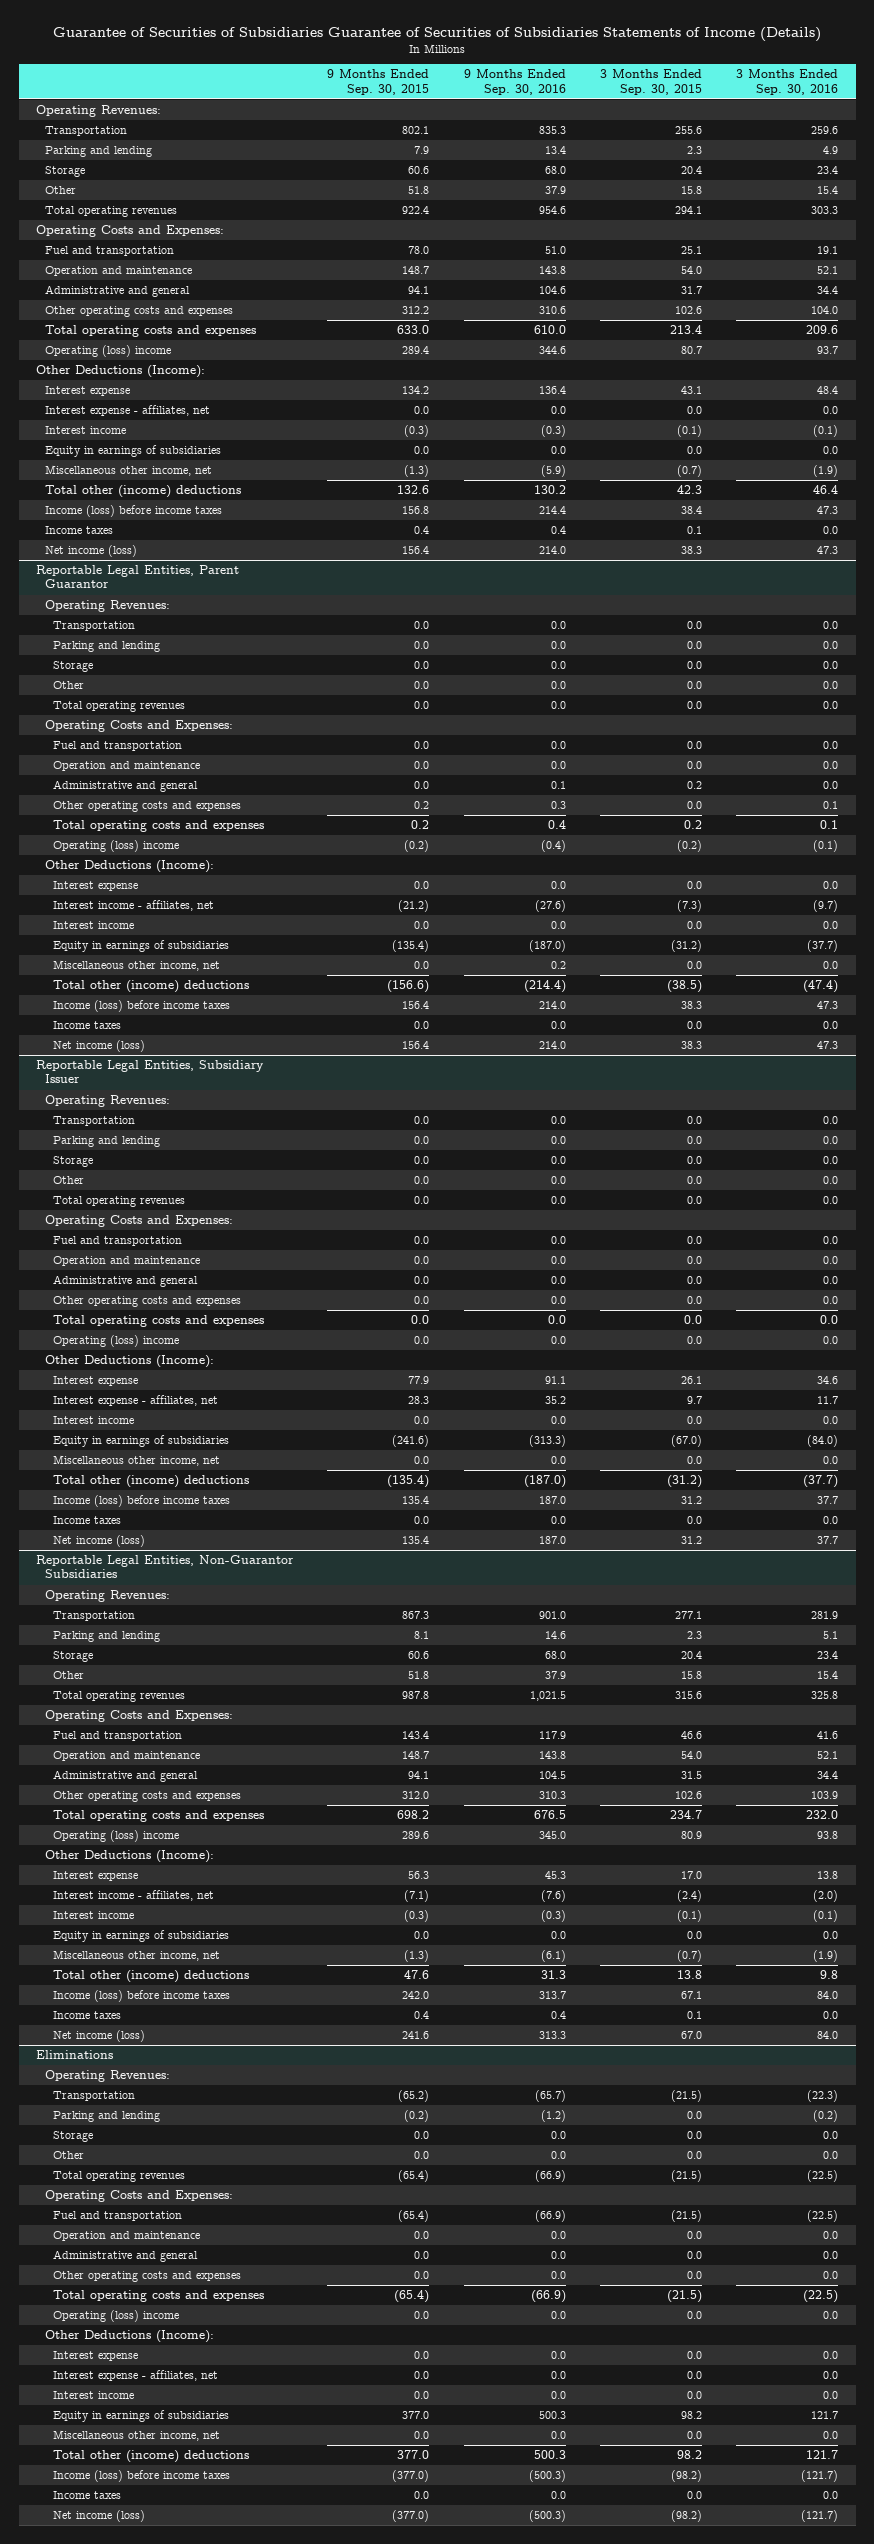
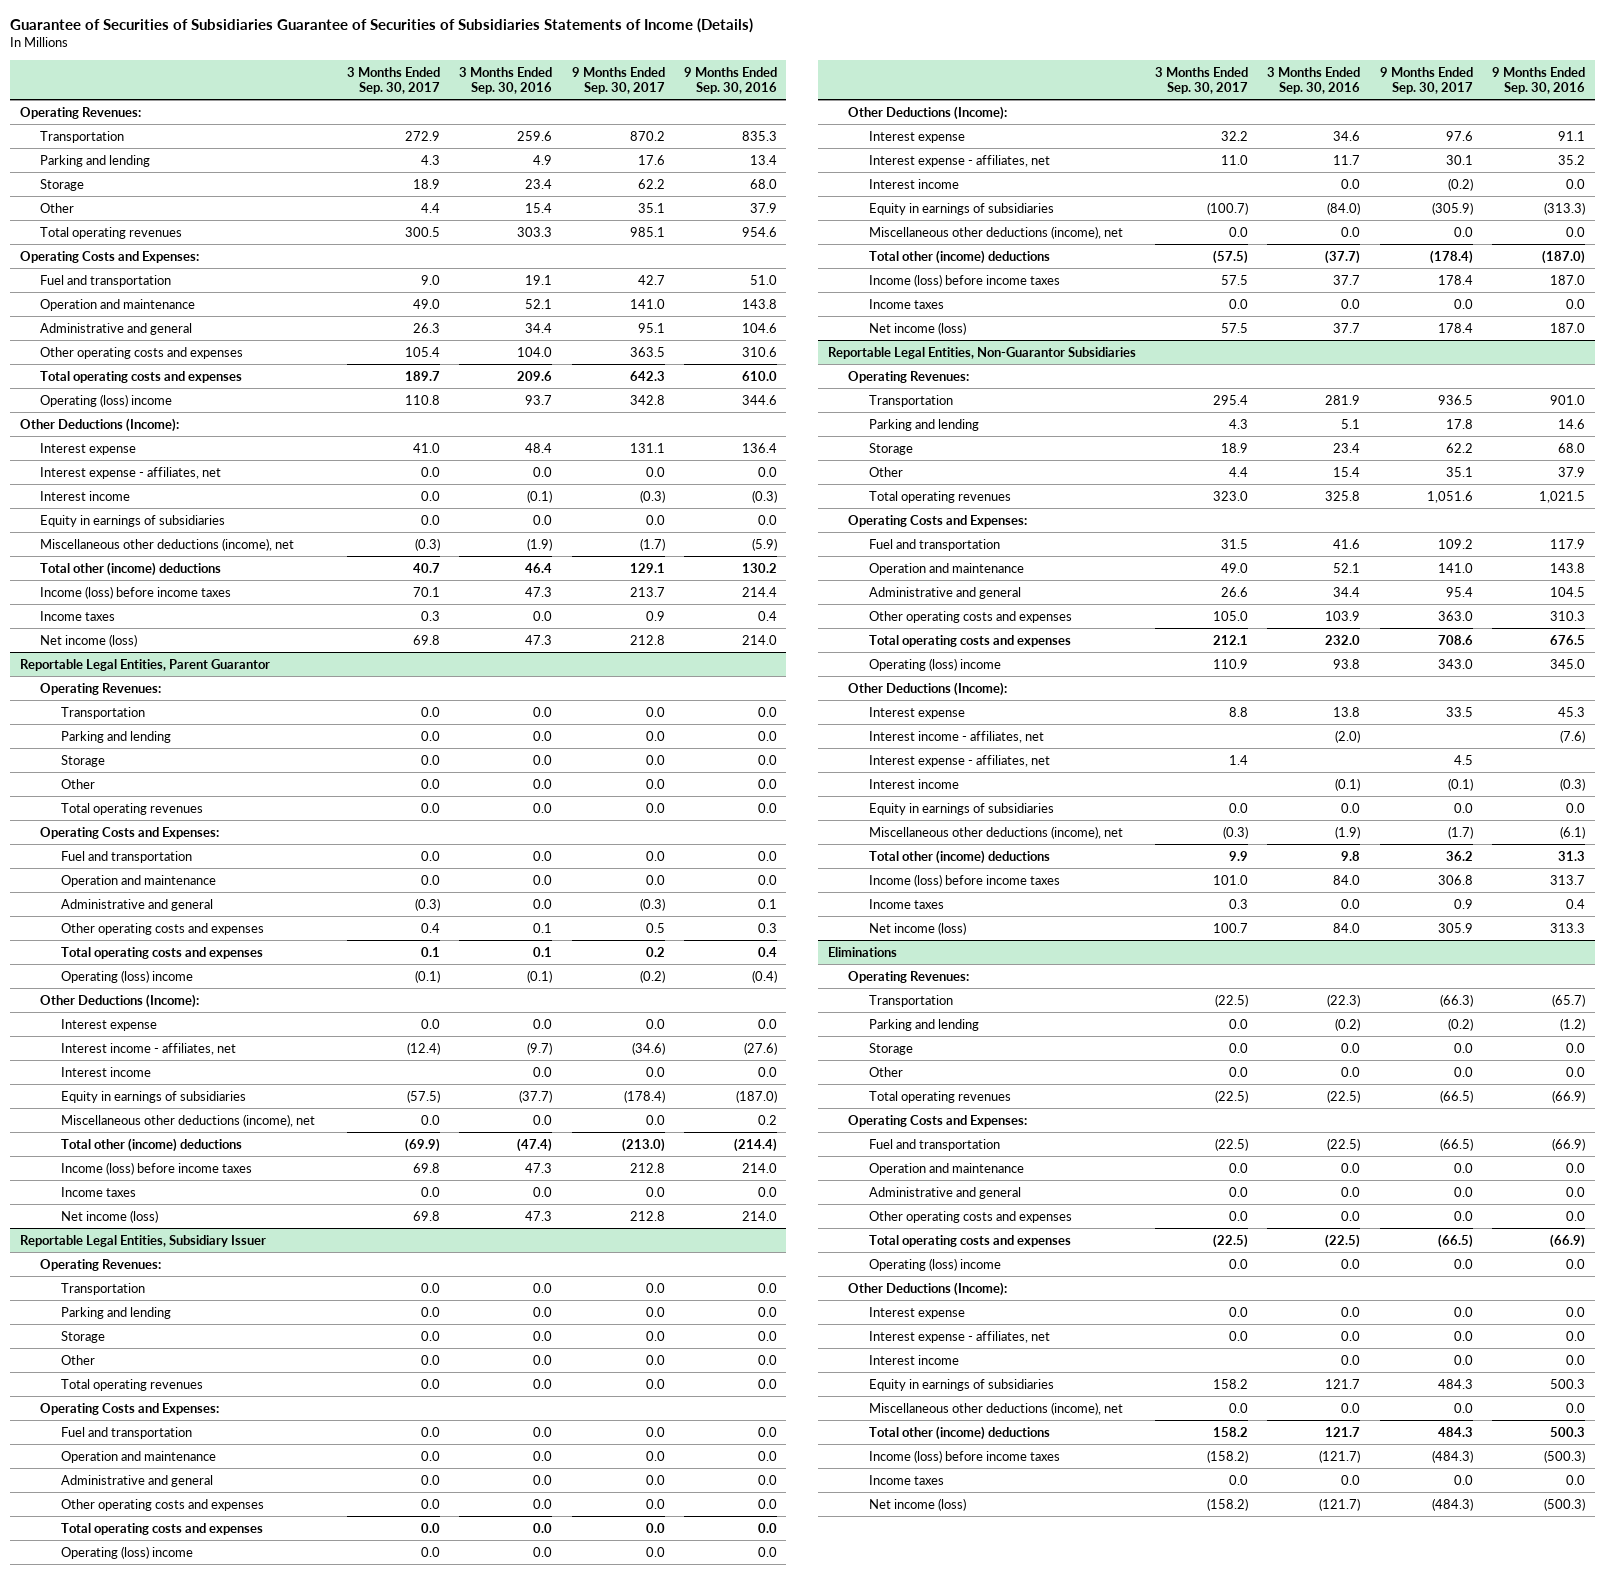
- | 9 Months Ended Sep. 30, 2015 | 9 Months Ended Sep. 30, 2016 | 3 Months Ended Sep. 30, 2015 | 3 Months Ended Sep. 30, 2016
+ | 3 Months Ended Sep. 30, 2017 | 3 Months Ended Sep. 30, 2016 | 9 Months Ended Sep. 30, 2017 | 9 Months Ended Sep. 30, 2016
- Miscellaneous other income, net | (1.3) | (5.9) | (0.7) | (1.9)
+ Miscellaneous other deductions (income), net | (0.3) | (1.9) | (1.7) | (5.9)
@ Reportable Legal Entities, Parent Guarantor
- Miscellaneous other income, net | 0.0 | 0.2 | 0.0 | 0.0
+ Miscellaneous other deductions (income), net | 0.0 | 0.0 | 0.0 | 0.2
@ Reportable Legal Entities, Subsidiary Issuer
- Miscellaneous other income, net | 0.0 | 0.0 | 0.0 | 0.0
+ Miscellaneous other deductions (income), net | 0.0 | 0.0 | 0.0 | 0.0
@ Reportable Legal Entities, Non-Guarantor Subsidiaries
+ Interest expense - affiliates, net | 1.4 | | 4.5 |
- Miscellaneous other income, net | (1.3) | (6.1) | (0.7) | (1.9)
+ Miscellaneous other deductions (income), net | (0.3) | (1.9) | (1.7) | (6.1)
@ Eliminations
- Miscellaneous other income, net | 0.0 | 0.0 | 0.0 | 0.0
+ Miscellaneous other deductions (income), net | 0.0 | 0.0 | 0.0 | 0.0

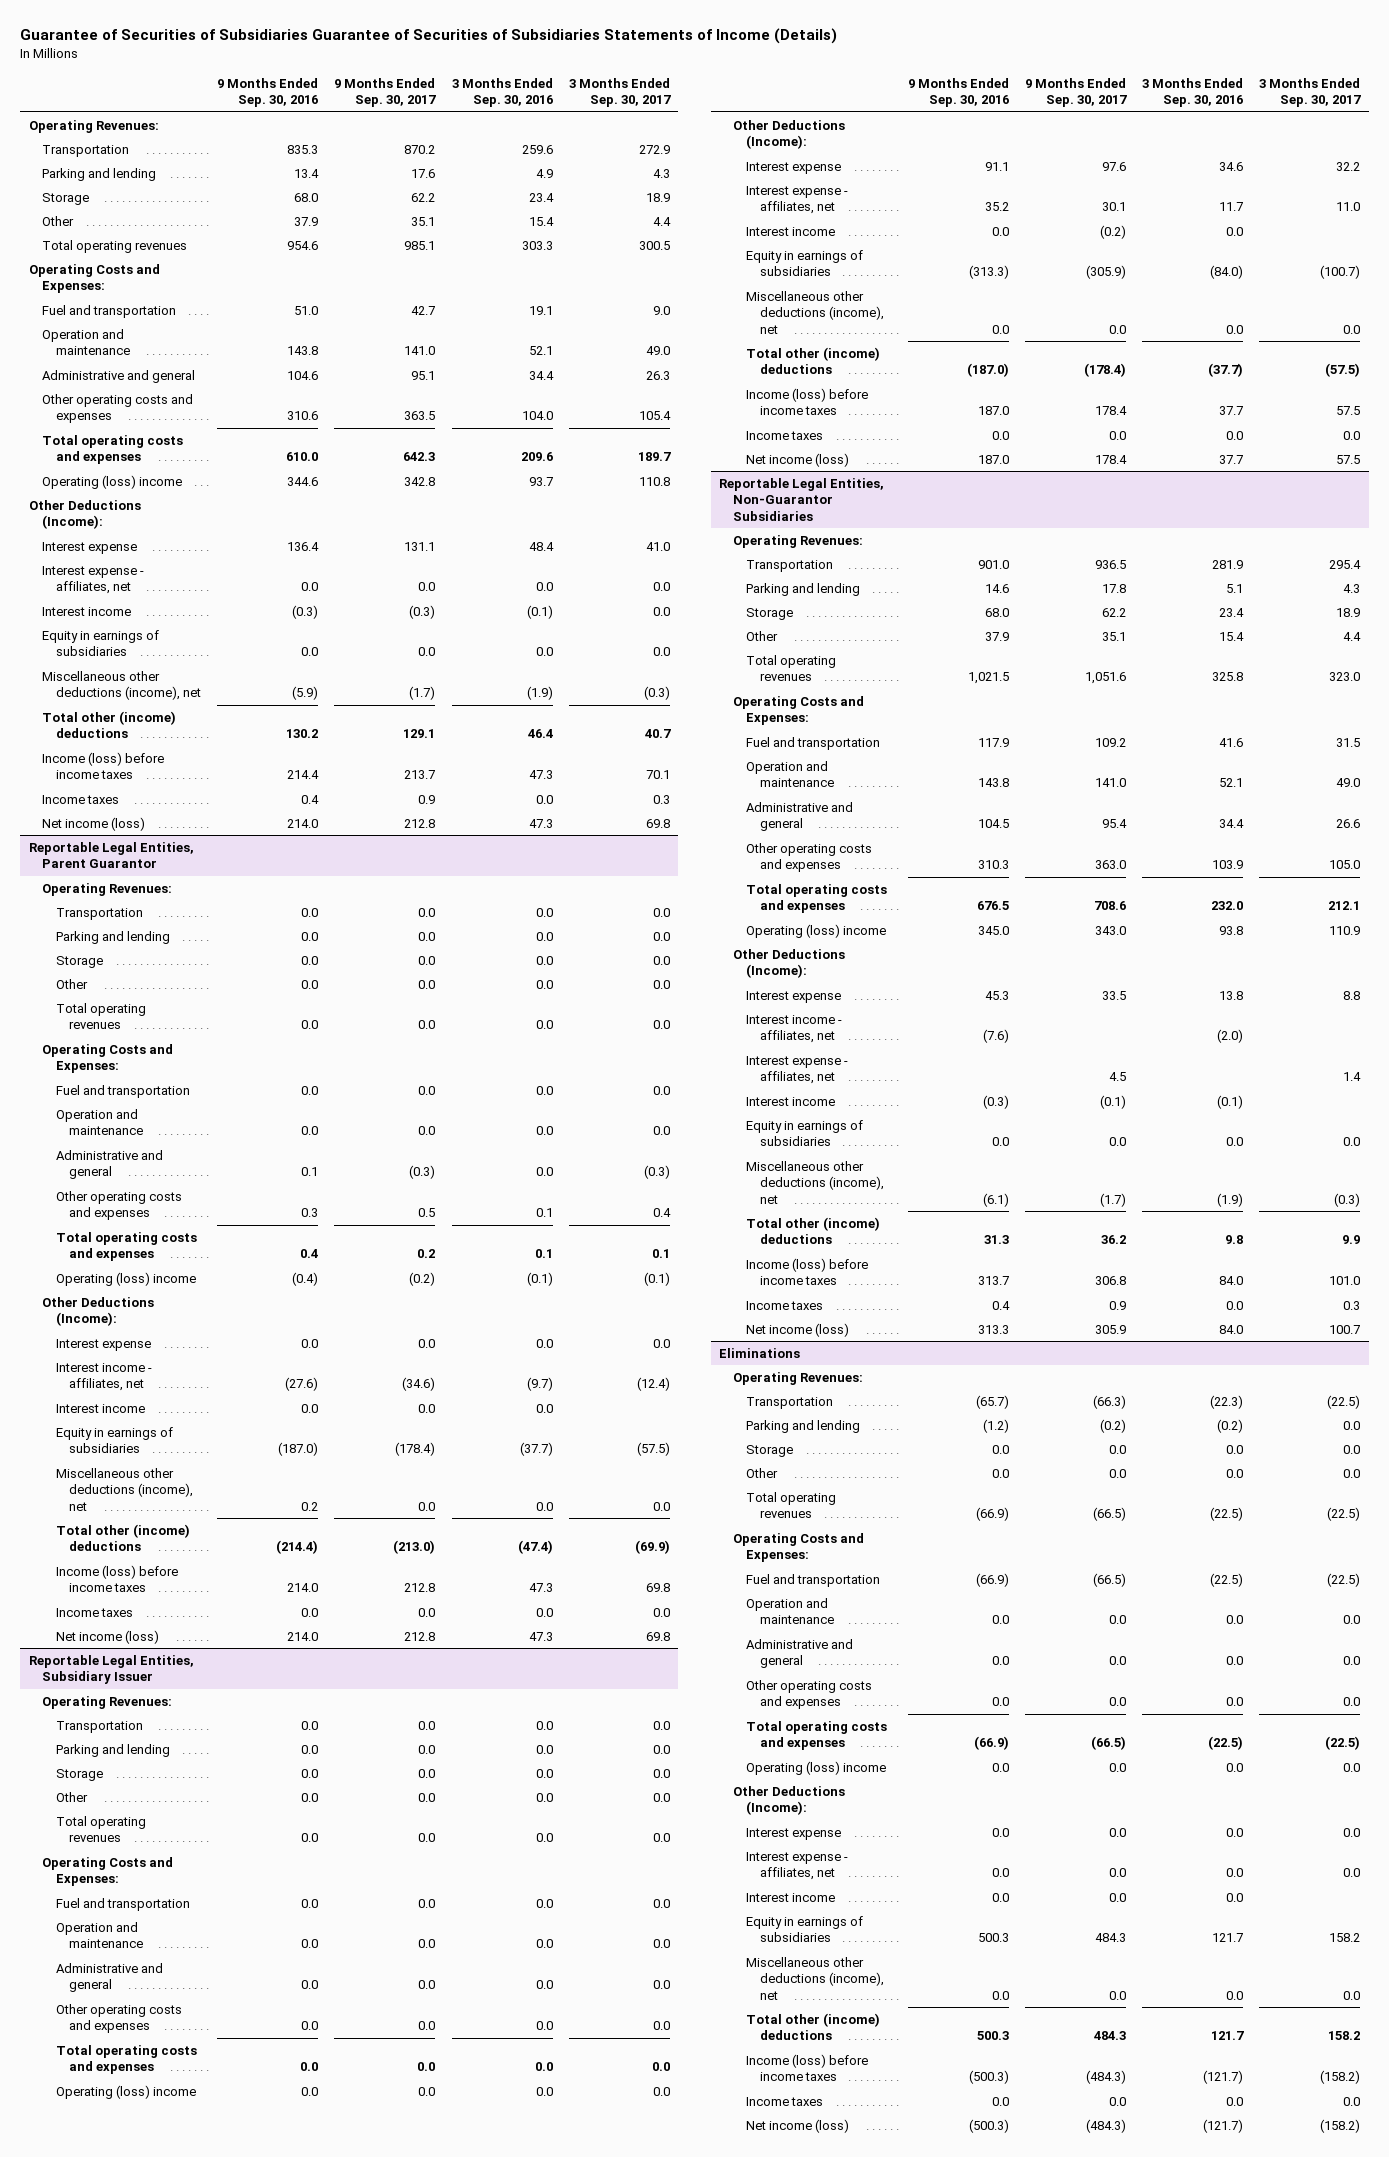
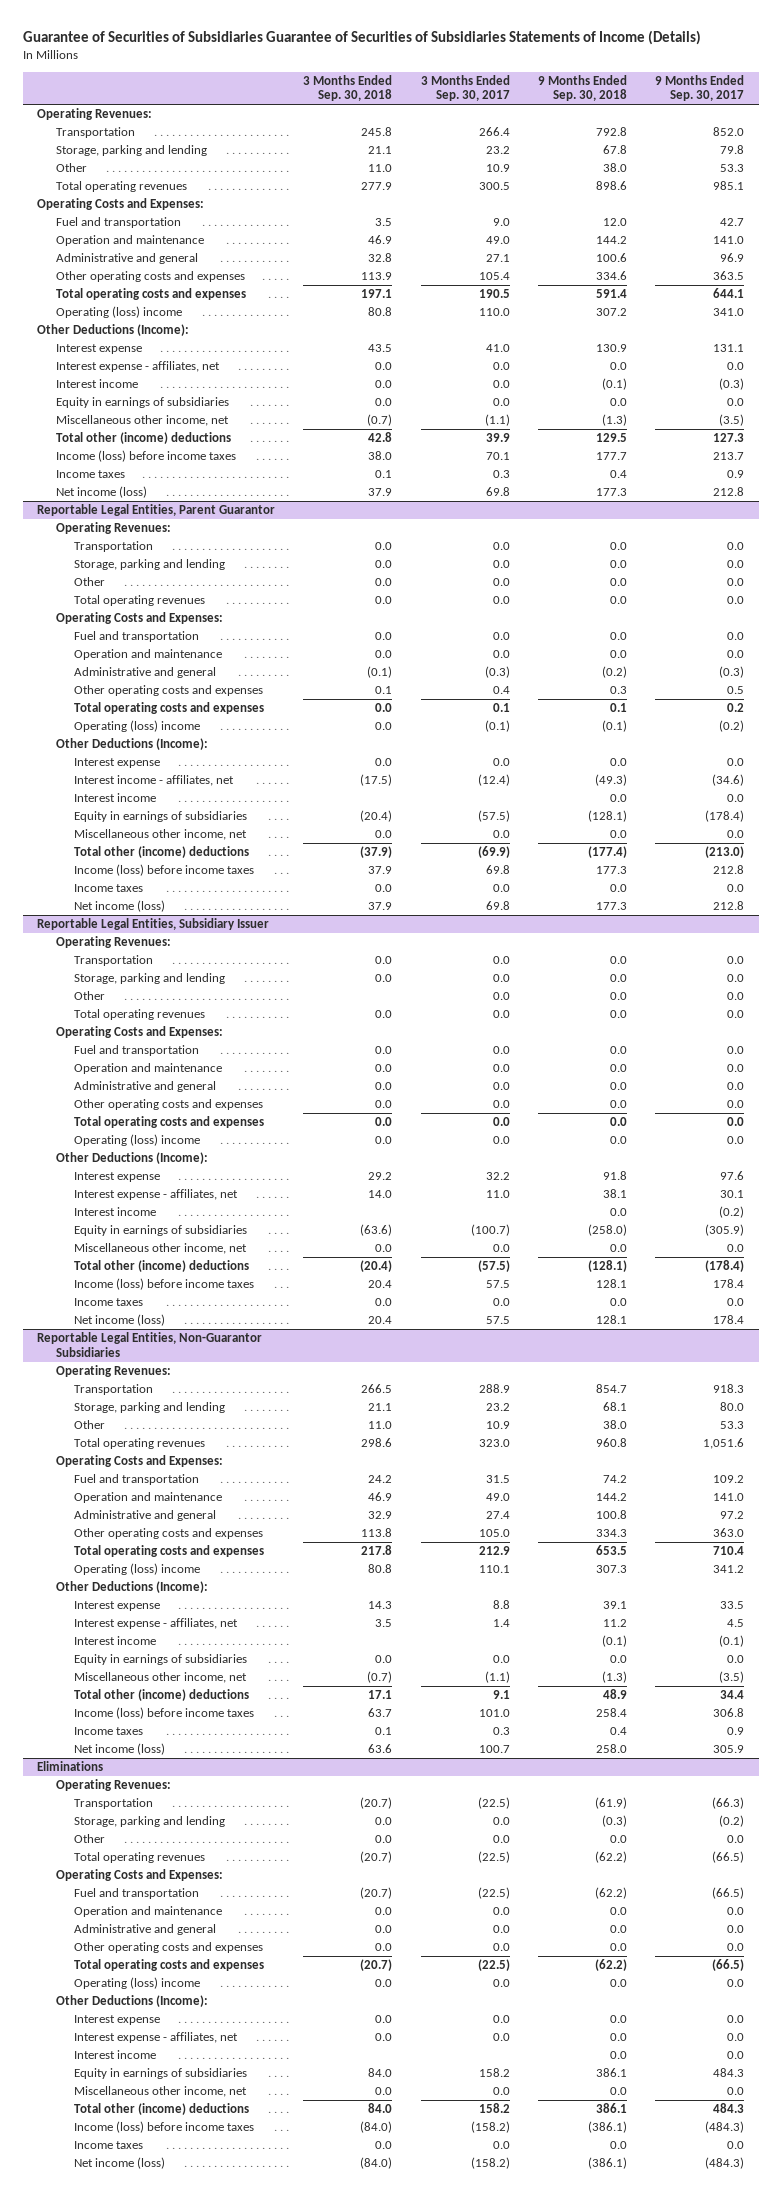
- | 9 Months Ended Sep. 30, 2016 | 9 Months Ended Sep. 30, 2017 | 3 Months Ended Sep. 30, 2016 | 3 Months Ended Sep. 30, 2017
+ | 3 Months Ended Sep. 30, 2018 | 3 Months Ended Sep. 30, 2017 | 9 Months Ended Sep. 30, 2018 | 9 Months Ended Sep. 30, 2017
- Transportation | 835.3 | 870.2 | 259.6 | 272.9
- Parking and lending | 13.4 | 17.6 | 4.9 | 4.3
- Storage | 68.0 | 62.2 | 23.4 | 18.9
- Other | 37.9 | 35.1 | 15.4 | 4.4
+ Transportation | 245.8 | 266.4 | 792.8 | 852.0
+ Storage, parking and lending | 21.1 | 23.2 | 67.8 | 79.8
+ Other | 11.0 | 10.9 | 38.0 | 53.3
- Administrative and general | 104.6 | 95.1 | 34.4 | 26.3
+ Administrative and general | 32.8 | 27.1 | 100.6 | 96.9
- Total operating costs and expenses | 610.0 | 642.3 | 209.6 | 189.7
- Operating (loss) income | 344.6 | 342.8 | 93.7 | 110.8
+ Total operating costs and expenses | 197.1 | 190.5 | 591.4 | 644.1
+ Operating (loss) income | 80.8 | 110.0 | 307.2 | 341.0
- Miscellaneous other deductions (income), net | (5.9) | (1.7) | (1.9) | (0.3)
- Total other (income) deductions | 130.2 | 129.1 | 46.4 | 40.7
+ Miscellaneous other income, net | (0.7) | (1.1) | (1.3) | (3.5)
+ Total other (income) deductions | 42.8 | 39.9 | 129.5 | 127.3
@ Reportable Legal Entities, Parent Guarantor
- Parking and lending | 0.0 | 0.0 | 0.0 | 0.0
- Storage | 0.0 | 0.0 | 0.0 | 0.0
+ Storage, parking and lending | 0.0 | 0.0 | 0.0 | 0.0
- Miscellaneous other deductions (income), net | 0.2 | 0.0 | 0.0 | 0.0
+ Miscellaneous other income, net | 0.0 | 0.0 | 0.0 | 0.0
@ Reportable Legal Entities, Subsidiary Issuer
- Parking and lending | 0.0 | 0.0 | 0.0 | 0.0
- Storage | 0.0 | 0.0 | 0.0 | 0.0
+ Storage, parking and lending | 0.0 | 0.0 | 0.0 | 0.0
- Miscellaneous other deductions (income), net | 0.0 | 0.0 | 0.0 | 0.0
+ Miscellaneous other income, net | 0.0 | 0.0 | 0.0 | 0.0
@ Reportable Legal Entities, Non-Guarantor Subsidiaries
- Transportation | 901.0 | 936.5 | 281.9 | 295.4
- Parking and lending | 14.6 | 17.8 | 5.1 | 4.3
- Storage | 68.0 | 62.2 | 23.4 | 18.9
- Other | 37.9 | 35.1 | 15.4 | 4.4
+ Transportation | 266.5 | 288.9 | 854.7 | 918.3
+ Storage, parking and lending | 21.1 | 23.2 | 68.1 | 80.0
+ Other | 11.0 | 10.9 | 38.0 | 53.3
- Administrative and general | 104.5 | 95.4 | 34.4 | 26.6
+ Administrative and general | 32.9 | 27.4 | 100.8 | 97.2
- Total operating costs and expenses | 676.5 | 708.6 | 232.0 | 212.1
- Operating (loss) income | 345.0 | 343.0 | 93.8 | 110.9
+ Total operating costs and expenses | 217.8 | 212.9 | 653.5 | 710.4
+ Operating (loss) income | 80.8 | 110.1 | 307.3 | 341.2
- Interest income - affiliates, net | (7.6) | | (2.0) |
- Miscellaneous other deductions (income), net | (6.1) | (1.7) | (1.9) | (0.3)
- Total other (income) deductions | 31.3 | 36.2 | 9.8 | 9.9
+ Miscellaneous other income, net | (0.7) | (1.1) | (1.3) | (3.5)
+ Total other (income) deductions | 17.1 | 9.1 | 48.9 | 34.4
@ Eliminations
- Parking and lending | (1.2) | (0.2) | (0.2) | 0.0
- Storage | 0.0 | 0.0 | 0.0 | 0.0
+ Storage, parking and lending | 0.0 | 0.0 | (0.3) | (0.2)
- Miscellaneous other deductions (income), net | 0.0 | 0.0 | 0.0 | 0.0
+ Miscellaneous other income, net | 0.0 | 0.0 | 0.0 | 0.0

